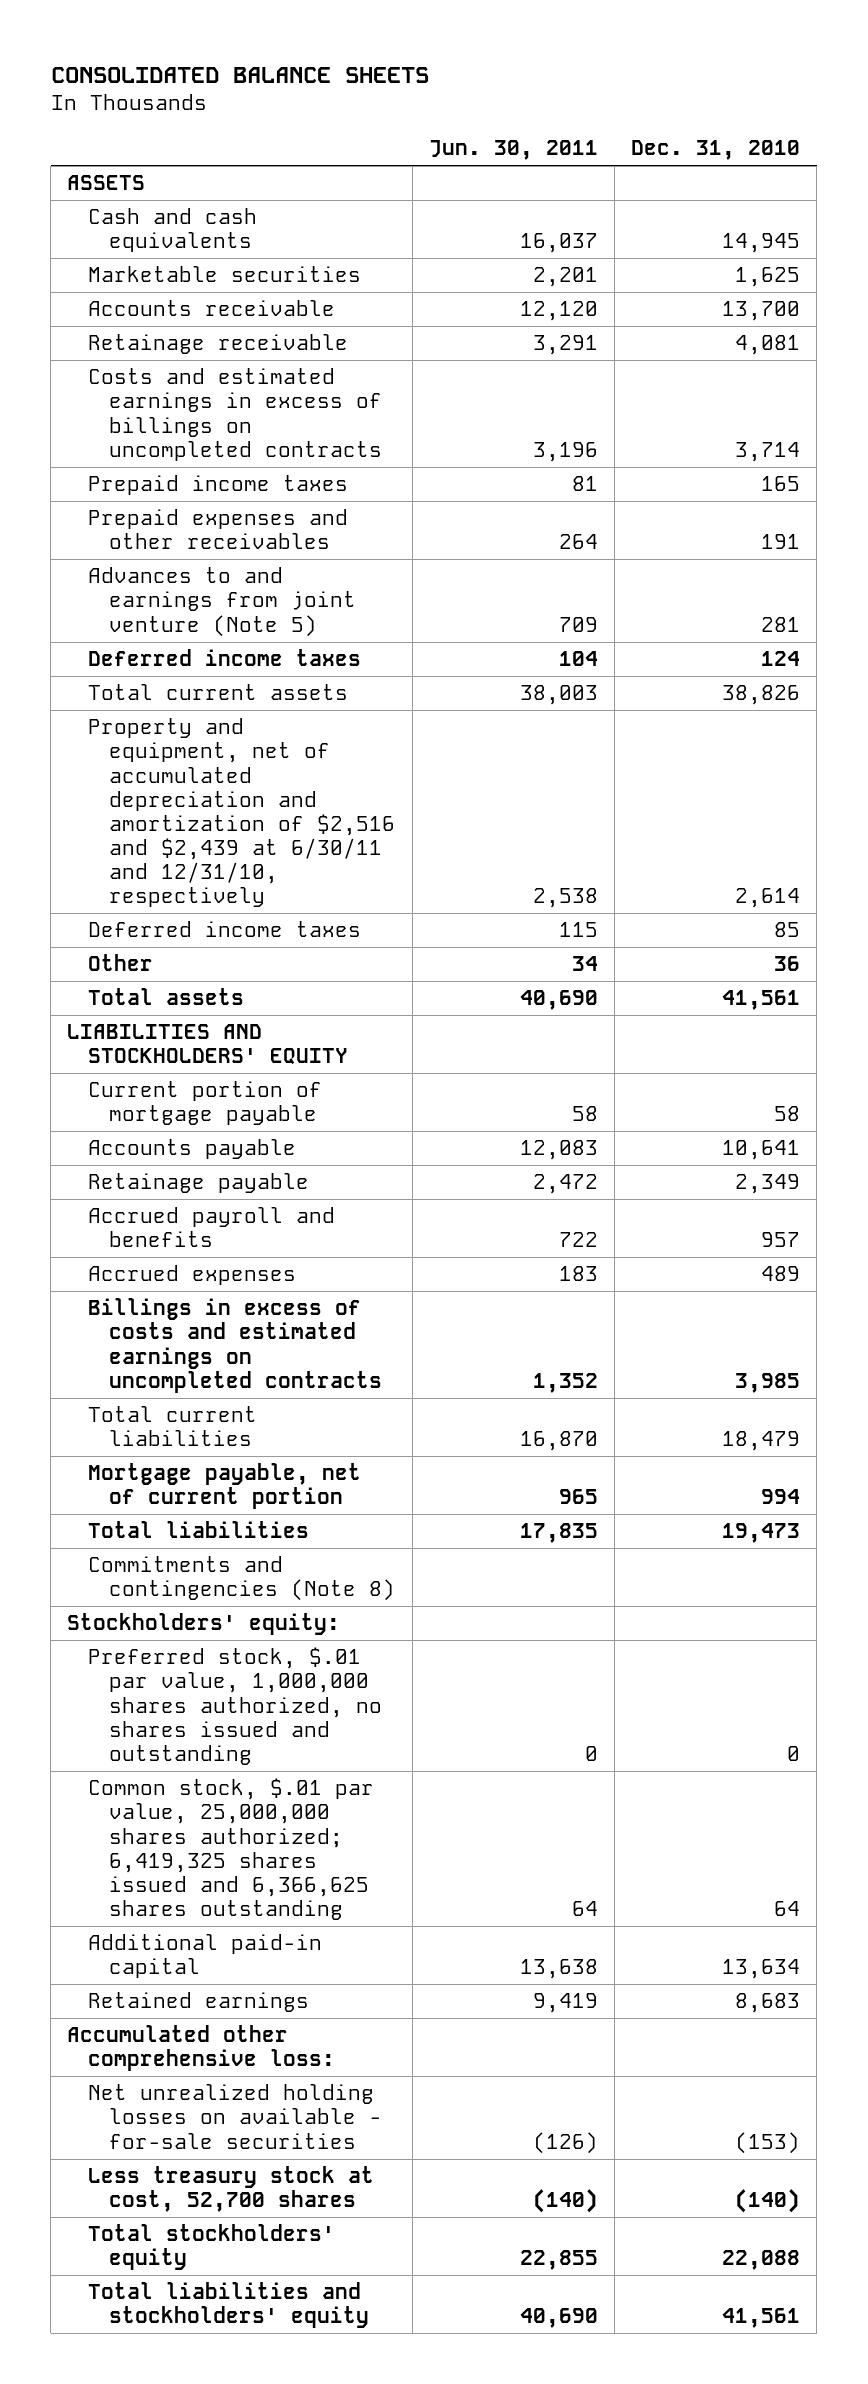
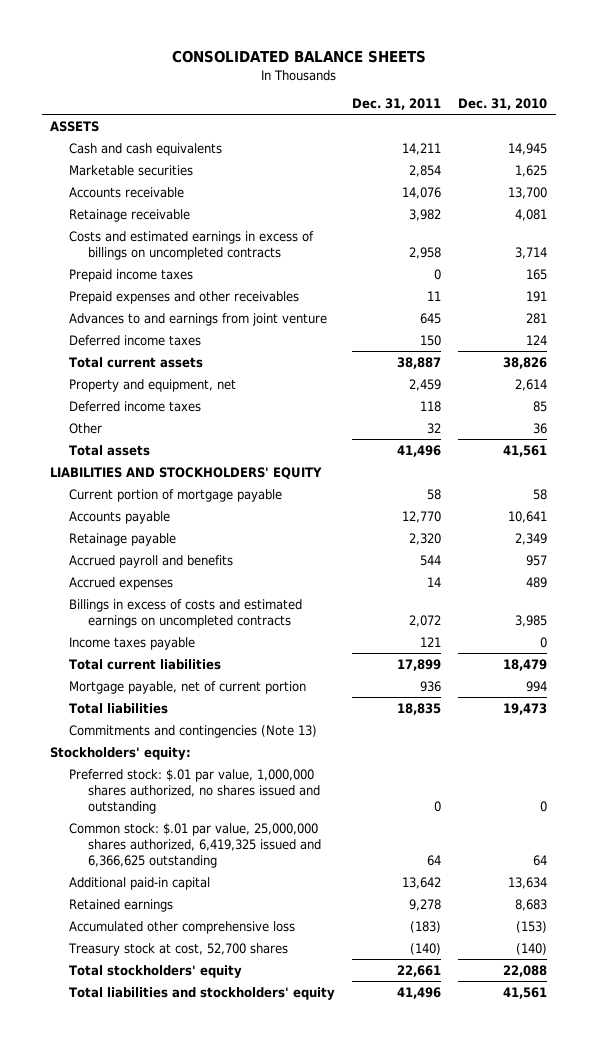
- | Jun. 30, 2011 | Dec. 31, 2010
+ | Dec. 31, 2011 | Dec. 31, 2010
- Advances to and earnings from joint venture (Note 5) | 709 | 281
+ Advances to and earnings from joint venture | 645 | 281
- Property and equipment, net of accumulated depreciation and amortization of $2,516 and $2,439 at 6/30/11 and 12/31/10, respectively | 2,538 | 2,614
+ Property and equipment, net | 2,459 | 2,614
+ Income taxes payable | 121 | 0
- Commitments and contingencies (Note 8)
+ Commitments and contingencies (Note 13)
- Preferred stock, $.01 par value, 1,000,000 shares authorized, no shares issued and outstanding | 0 | 0
- Common stock, $.01 par value, 25,000,000 shares authorized; 6,419,325 shares issued and 6,366,625 shares outstanding | 64 | 64
+ Preferred stock: $.01 par value, 1,000,000 shares authorized, no shares issued and outstanding | 0 | 0
+ Common stock: $.01 par value, 25,000,000 shares authorized, 6,419,325 issued and 6,366,625 outstanding | 64 | 64
- Accumulated other comprehensive loss:
- Net unrealized holding losses on available - for-sale securities | (126) | (153)
- Less treasury stock at cost, 52,700 shares | (140) | (140)
+ Accumulated other comprehensive loss | (183) | (153)
+ Treasury stock at cost, 52,700 shares | (140) | (140)

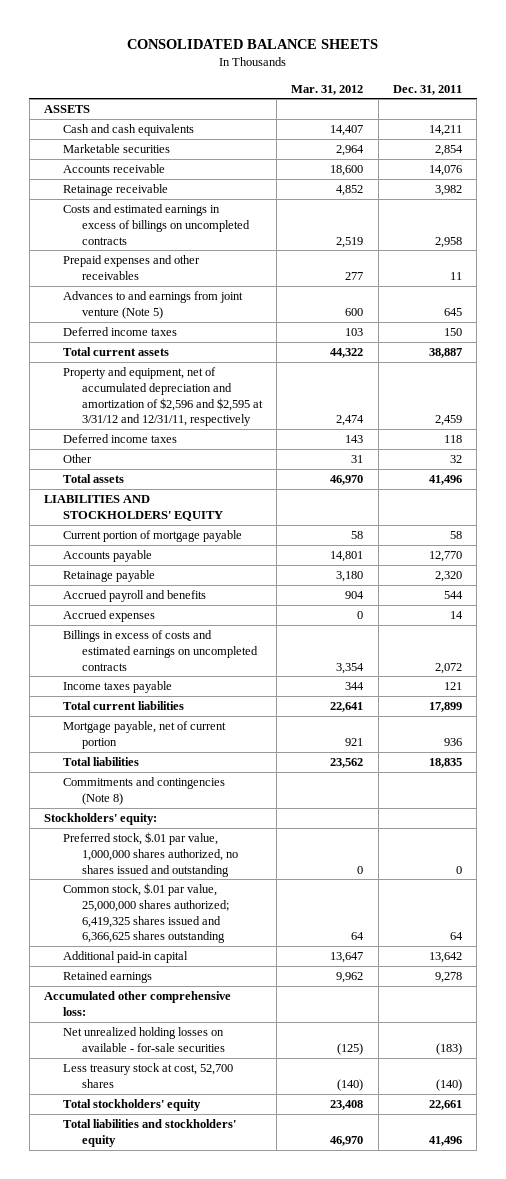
- | Dec. 31, 2011 | Dec. 31, 2010
+ | Mar. 31, 2012 | Dec. 31, 2011
- Prepaid income taxes | 0 | 165
- Advances to and earnings from joint venture | 645 | 281
+ Advances to and earnings from joint venture (Note 5) | 600 | 645
- Property and equipment, net | 2,459 | 2,614
+ Property and equipment, net of accumulated depreciation and amortization of $2,596 and $2,595 at 3/31/12 and 12/31/11, respectively | 2,474 | 2,459
- Commitments and contingencies (Note 13)
+ Commitments and contingencies (Note 8)
- Preferred stock: $.01 par value, 1,000,000 shares authorized, no shares issued and outstanding | 0 | 0
- Common stock: $.01 par value, 25,000,000 shares authorized, 6,419,325 issued and 6,366,625 outstanding | 64 | 64
+ Preferred stock, $.01 par value, 1,000,000 shares authorized, no shares issued and outstanding | 0 | 0
+ Common stock, $.01 par value, 25,000,000 shares authorized; 6,419,325 shares issued and 6,366,625 shares outstanding | 64 | 64
- Accumulated other comprehensive loss | (183) | (153)
- Treasury stock at cost, 52,700 shares | (140) | (140)
+ Accumulated other comprehensive loss:
+ Net unrealized holding losses on available - for-sale securities | (125) | (183)
+ Less treasury stock at cost, 52,700 shares | (140) | (140)

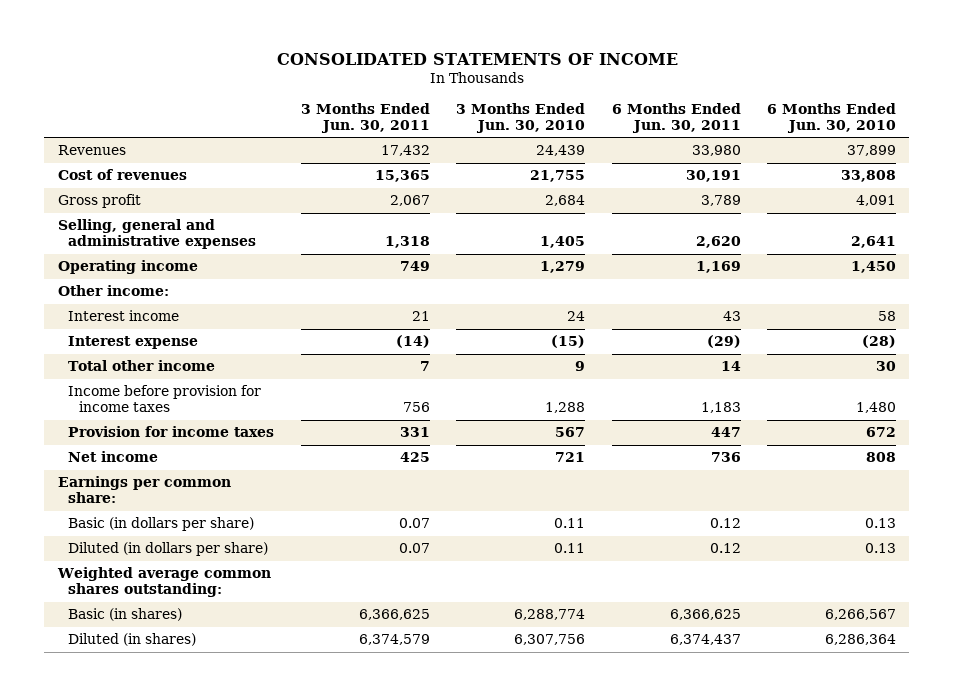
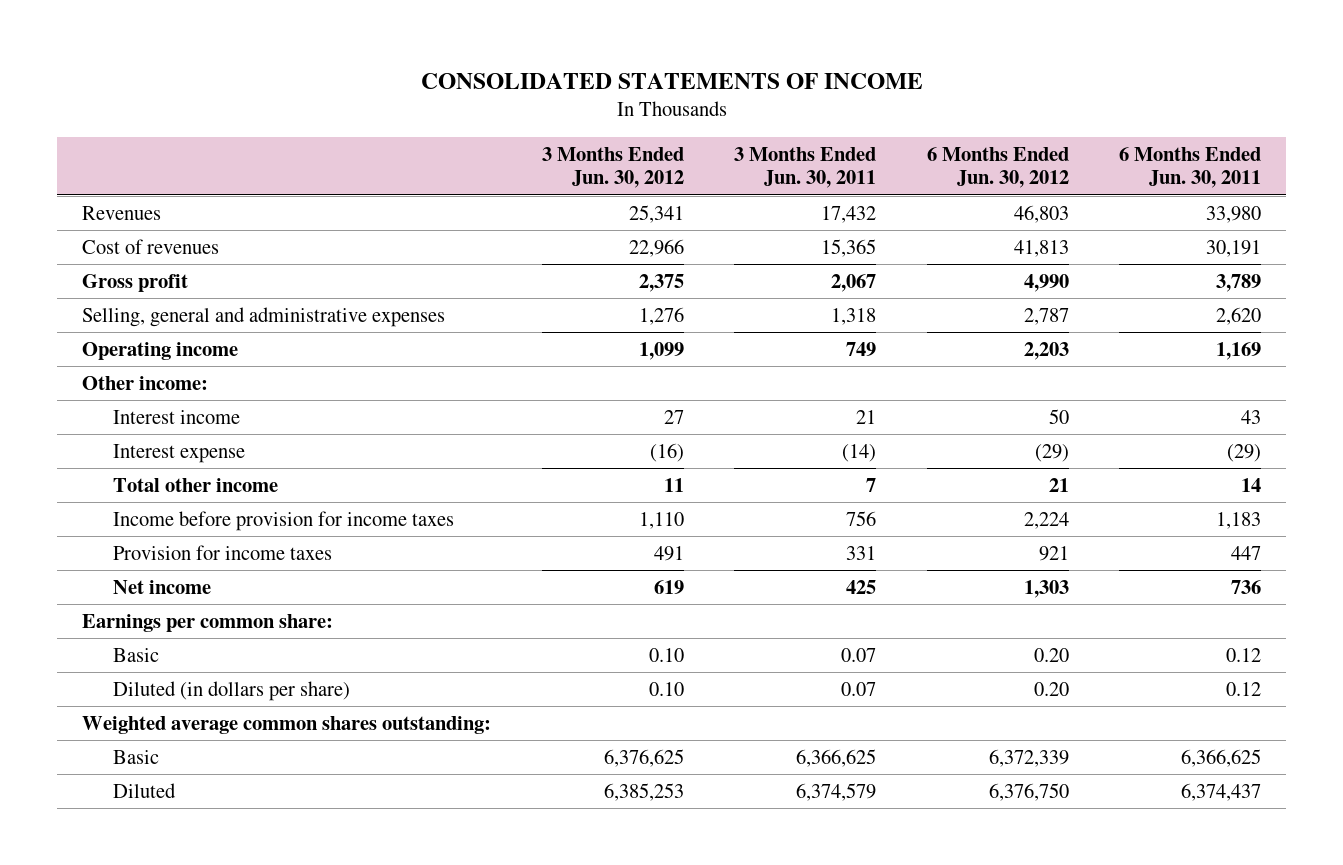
- | 3 Months Ended Jun. 30, 2011 | 3 Months Ended Jun. 30, 2010 | 6 Months Ended Jun. 30, 2011 | 6 Months Ended Jun. 30, 2010
+ | 3 Months Ended Jun. 30, 2012 | 3 Months Ended Jun. 30, 2011 | 6 Months Ended Jun. 30, 2012 | 6 Months Ended Jun. 30, 2011
- Basic (in dollars per share) | 0.07 | 0.11 | 0.12 | 0.13
+ Basic | 0.10 | 0.07 | 0.20 | 0.12
- Basic (in shares) | 6,366,625 | 6,288,774 | 6,366,625 | 6,266,567
- Diluted (in shares) | 6,374,579 | 6,307,756 | 6,374,437 | 6,286,364
+ Basic | 6,376,625 | 6,366,625 | 6,372,339 | 6,366,625
+ Diluted | 6,385,253 | 6,374,579 | 6,376,750 | 6,374,437

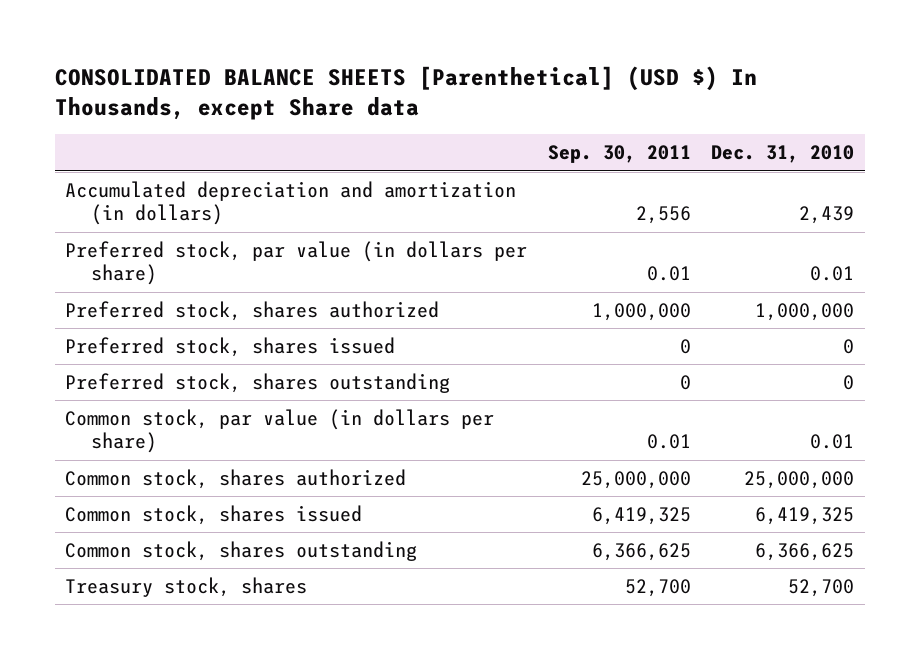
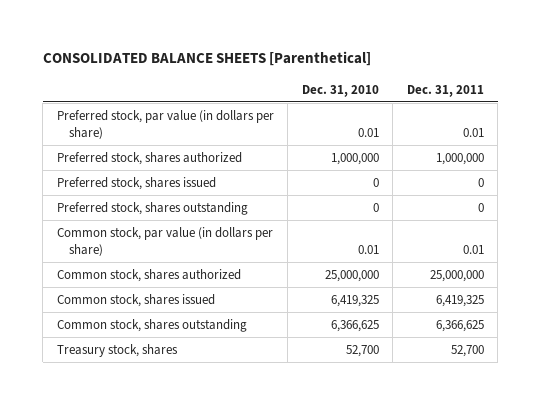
- CONSOLIDATED BALANCE SHEETS [Parenthetical] (USD $) In Thousands, except Share data
+ CONSOLIDATED BALANCE SHEETS [Parenthetical]
- | Sep. 30, 2011 | Dec. 31, 2010
+ | Dec. 31, 2010 | Dec. 31, 2011
- Accumulated depreciation and amortization (in dollars) | 2,556 | 2,439

